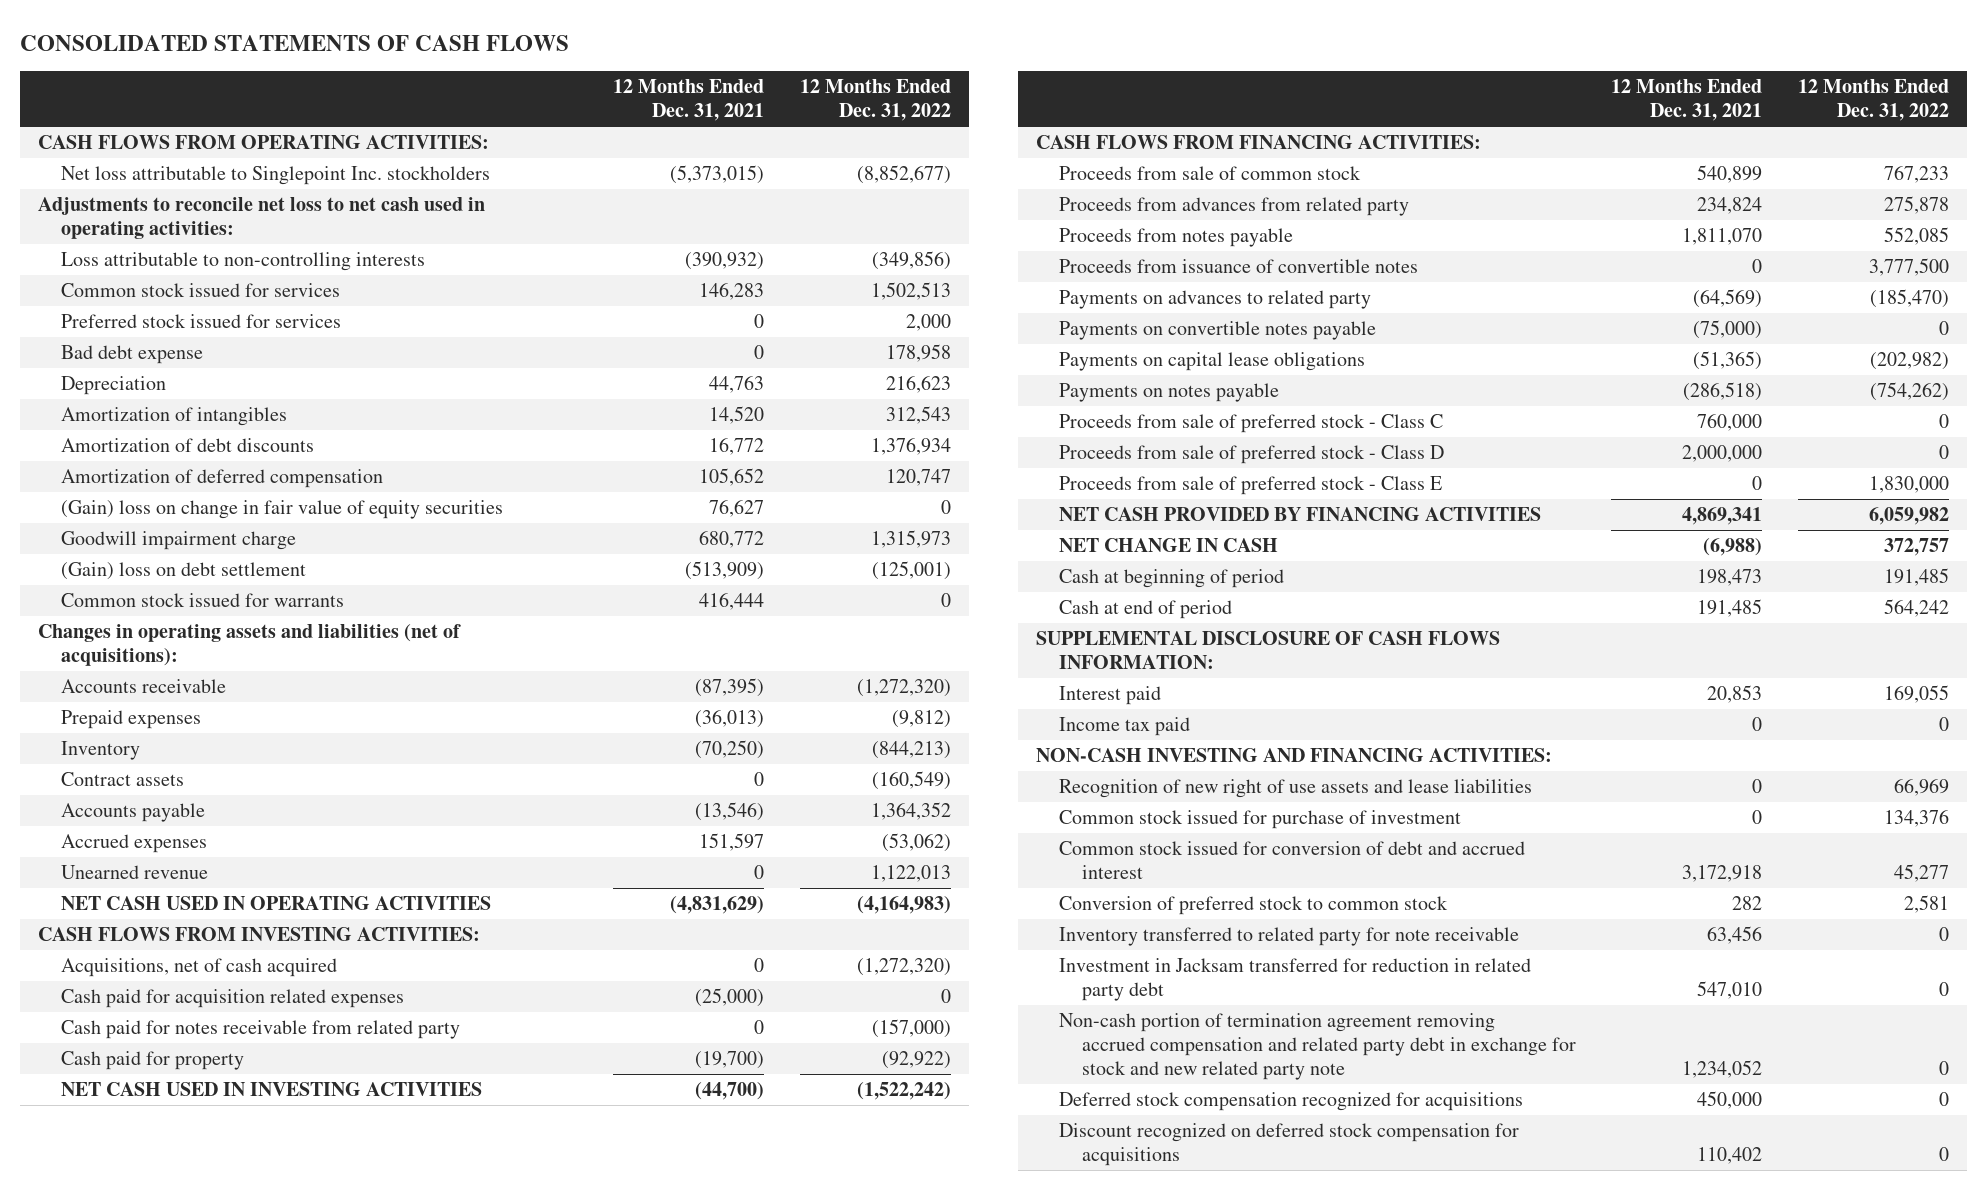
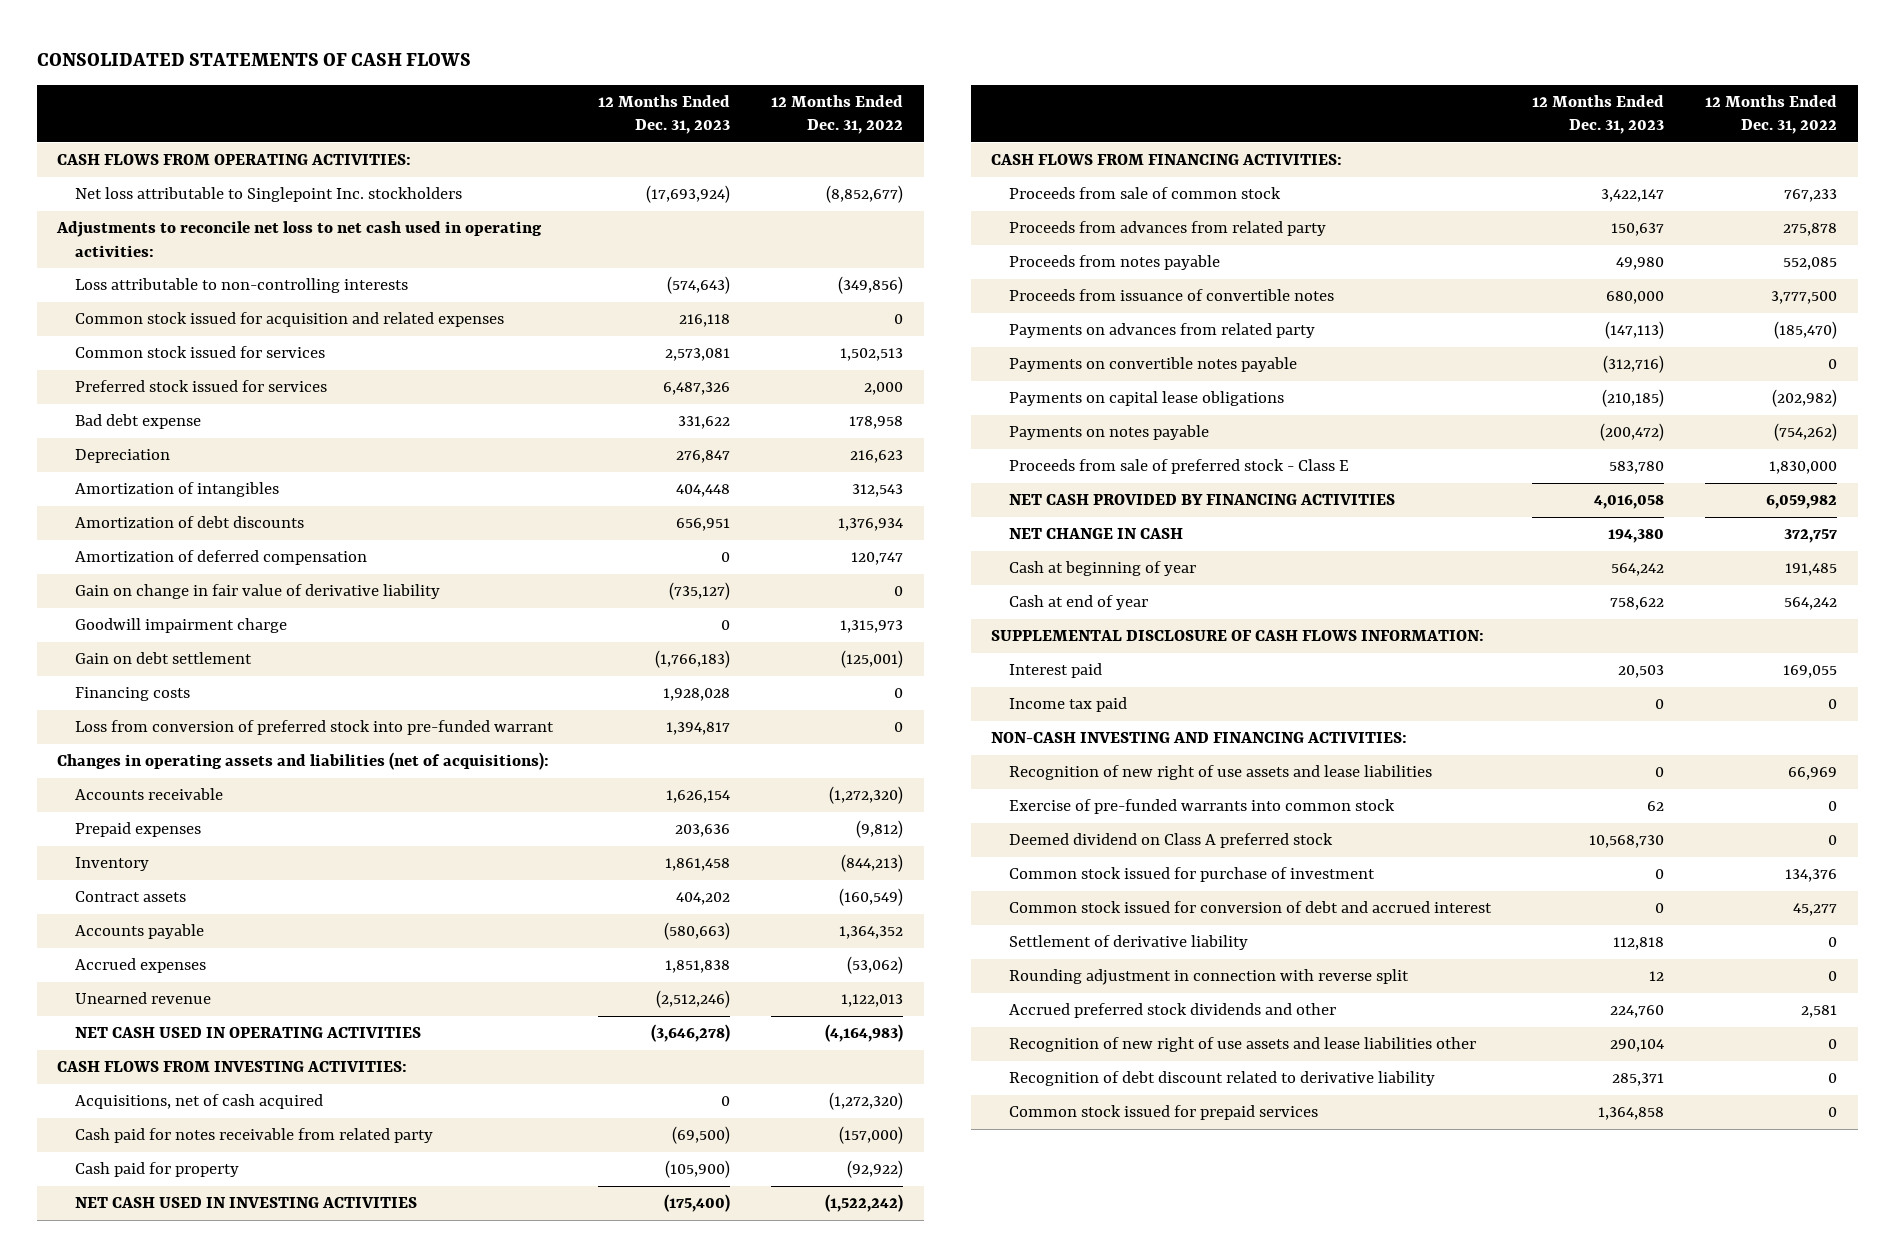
- | 12 Months Ended Dec. 31, 2021 | 12 Months Ended Dec. 31, 2022
+ | 12 Months Ended Dec. 31, 2023 | 12 Months Ended Dec. 31, 2022
+ Common stock issued for acquisition and related expenses | 216,118 | 0
- (Gain) loss on change in fair value of equity securities | 76,627 | 0
+ Gain on change in fair value of derivative liability | (735,127) | 0
- (Gain) loss on debt settlement | (513,909) | (125,001)
- Common stock issued for warrants | 416,444 | 0
+ Gain on debt settlement | (1,766,183) | (125,001)
+ Financing costs | 1,928,028 | 0
+ Loss from conversion of preferred stock into pre-funded warrant | 1,394,817 | 0
- Cash paid for acquisition related expenses | (25,000) | 0
- Payments on advances to related party | (64,569) | (185,470)
+ Payments on advances from related party | (147,113) | (185,470)
- Proceeds from sale of preferred stock - Class C | 760,000 | 0
- Proceeds from sale of preferred stock - Class D | 2,000,000 | 0
- Cash at beginning of period | 198,473 | 191,485
- Cash at end of period | 191,485 | 564,242
+ Cash at beginning of year | 564,242 | 191,485
+ Cash at end of year | 758,622 | 564,242
+ Exercise of pre-funded warrants into common stock | 62 | 0
+ Deemed dividend on Class A preferred stock | 10,568,730 | 0
- Conversion of preferred stock to common stock | 282 | 2,581
- Inventory transferred to related party for note receivable | 63,456 | 0
- Investment in Jacksam transferred for reduction in related party debt | 547,010 | 0
- Non-cash portion of termination agreement removing accrued compensation and related party debt in exchange for stock and new related party note | 1,234,052 | 0
- Deferred stock compensation recognized for acquisitions | 450,000 | 0
- Discount recognized on deferred stock compensation for acquisitions | 110,402 | 0
+ Settlement of derivative liability | 112,818 | 0
+ Rounding adjustment in connection with reverse split | 12 | 0
+ Accrued preferred stock dividends and other | 224,760 | 2,581
+ Recognition of new right of use assets and lease liabilities other | 290,104 | 0
+ Recognition of debt discount related to derivative liability | 285,371 | 0
+ Common stock issued for prepaid services | 1,364,858 | 0

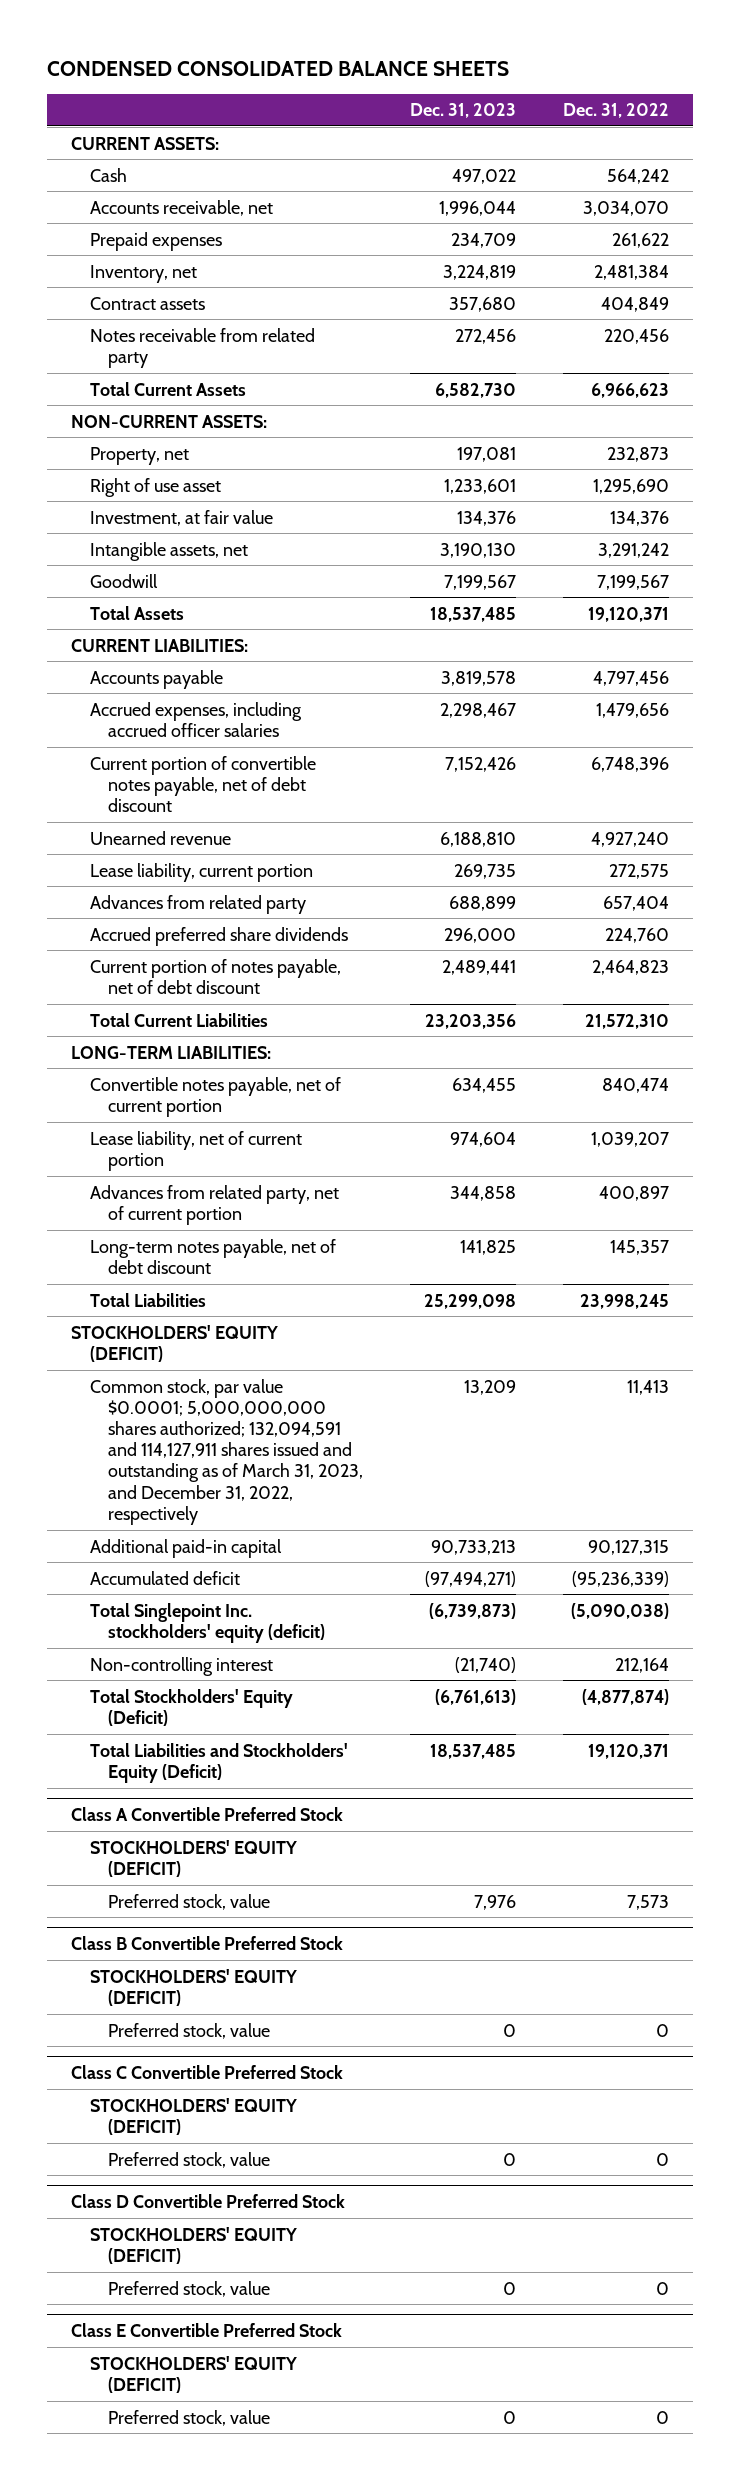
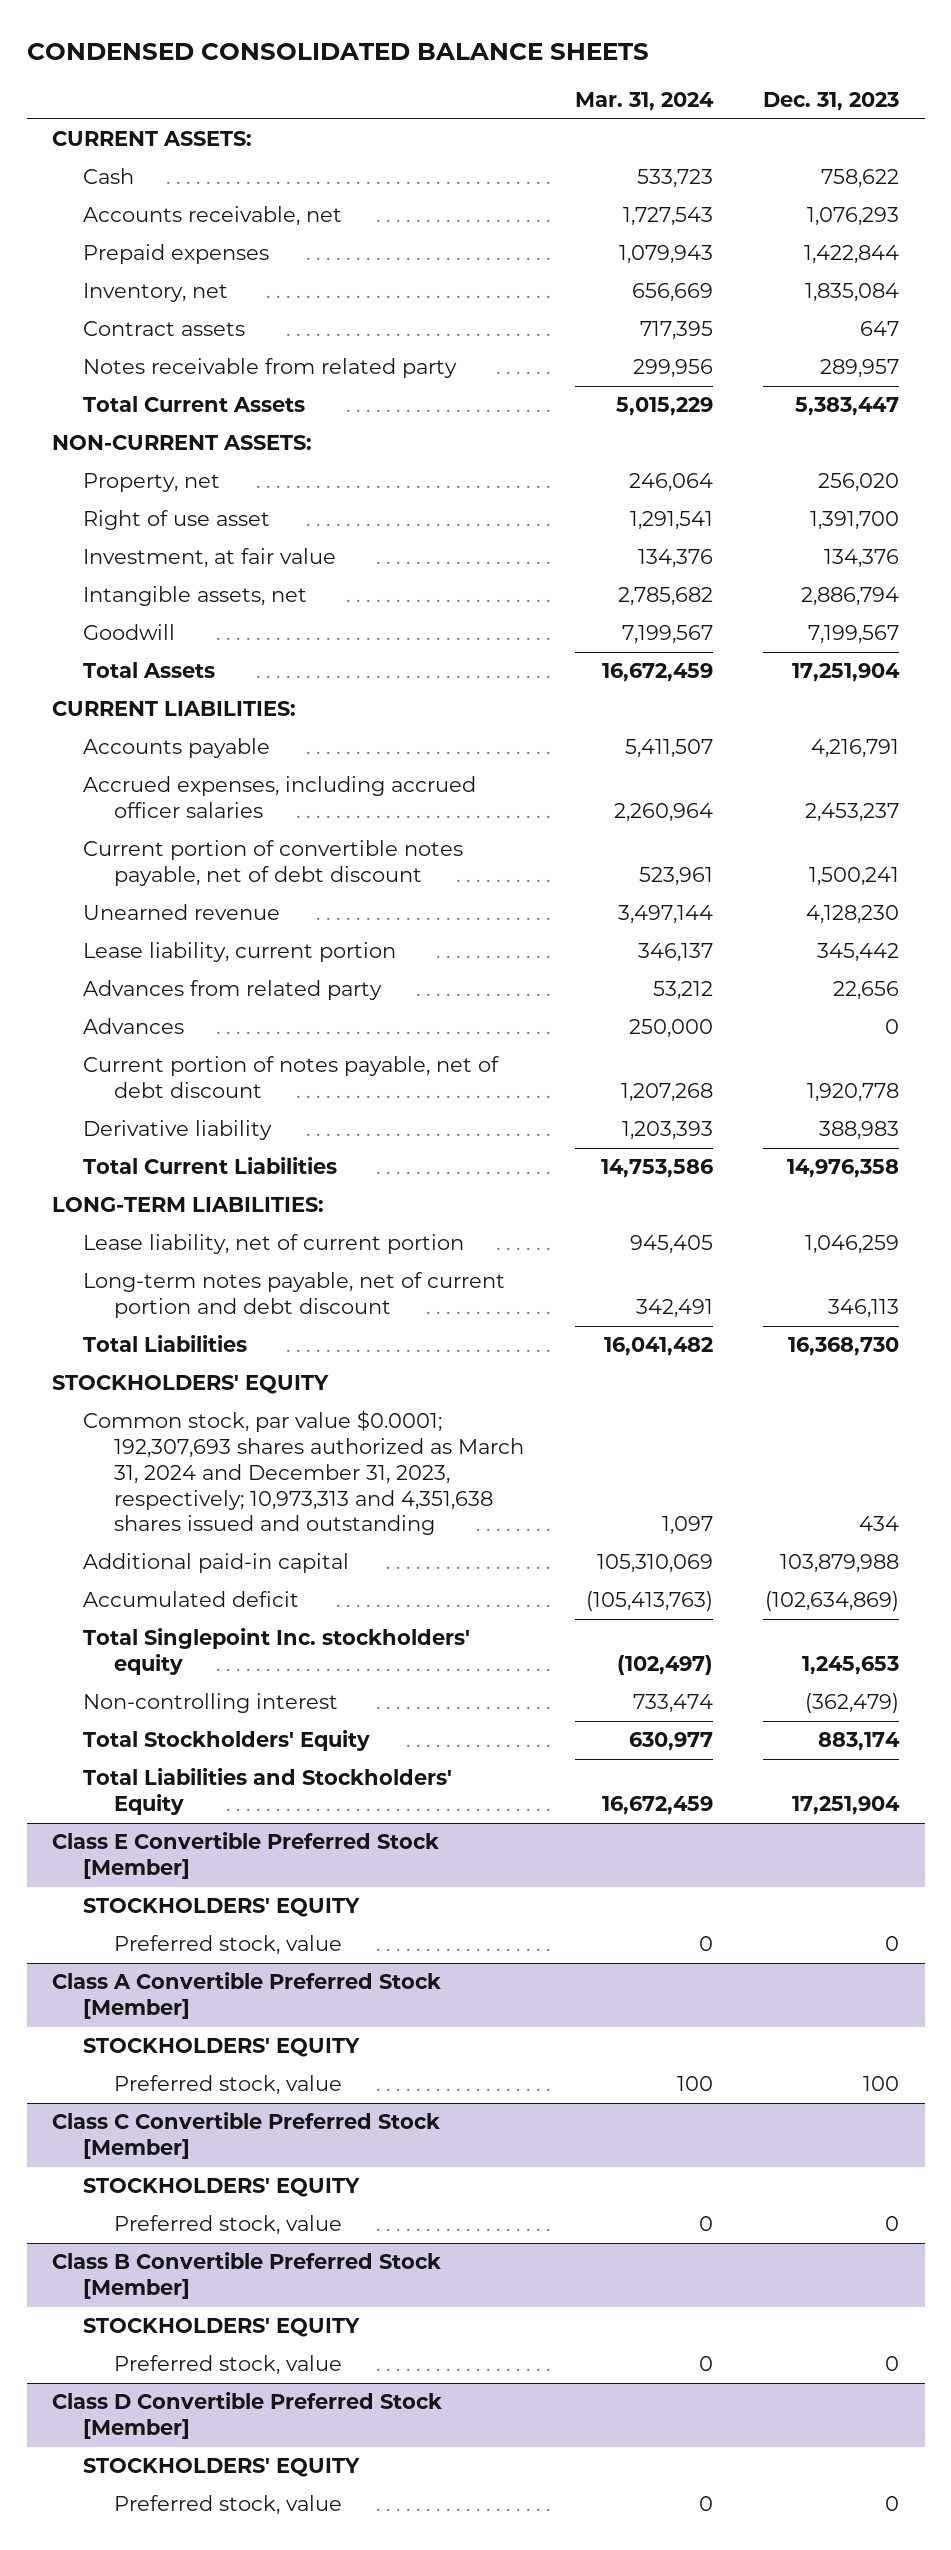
- | Dec. 31, 2023 | Dec. 31, 2022
+ | Mar. 31, 2024 | Dec. 31, 2023
- Cash | 497,022 | 564,242
- Accounts receivable, net | 1,996,044 | 3,034,070
- Prepaid expenses | 234,709 | 261,622
- Inventory, net | 3,224,819 | 2,481,384
- Contract assets | 357,680 | 404,849
- Notes receivable from related party | 272,456 | 220,456
- Total Current Assets | 6,582,730 | 6,966,623
+ Cash | 533,723 | 758,622
+ Accounts receivable, net | 1,727,543 | 1,076,293
+ Prepaid expenses | 1,079,943 | 1,422,844
+ Inventory, net | 656,669 | 1,835,084
+ Contract assets | 717,395 | 647
+ Notes receivable from related party | 299,956 | 289,957
+ Total Current Assets | 5,015,229 | 5,383,447
- Property, net | 197,081 | 232,873
- Right of use asset | 1,233,601 | 1,295,690
+ Property, net | 246,064 | 256,020
+ Right of use asset | 1,291,541 | 1,391,700
- Intangible assets, net | 3,190,130 | 3,291,242
+ Intangible assets, net | 2,785,682 | 2,886,794
- Total Assets | 18,537,485 | 19,120,371
+ Total Assets | 16,672,459 | 17,251,904
- Accounts payable | 3,819,578 | 4,797,456
- Accrued expenses, including accrued officer salaries | 2,298,467 | 1,479,656
- Current portion of convertible notes payable, net of debt discount | 7,152,426 | 6,748,396
- Unearned revenue | 6,188,810 | 4,927,240
- Lease liability, current portion | 269,735 | 272,575
- Advances from related party | 688,899 | 657,404
- Accrued preferred share dividends | 296,000 | 224,760
- Current portion of notes payable, net of debt discount | 2,489,441 | 2,464,823
- Total Current Liabilities | 23,203,356 | 21,572,310
+ Accounts payable | 5,411,507 | 4,216,791
+ Accrued expenses, including accrued officer salaries | 2,260,964 | 2,453,237
+ Current portion of convertible notes payable, net of debt discount | 523,961 | 1,500,241
+ Unearned revenue | 3,497,144 | 4,128,230
+ Lease liability, current portion | 346,137 | 345,442
+ Advances from related party | 53,212 | 22,656
+ Advances | 250,000 | 0
+ Current portion of notes payable, net of debt discount | 1,207,268 | 1,920,778
+ Derivative liability | 1,203,393 | 388,983
+ Total Current Liabilities | 14,753,586 | 14,976,358
- Convertible notes payable, net of current portion | 634,455 | 840,474
- Lease liability, net of current portion | 974,604 | 1,039,207
- Advances from related party, net of current portion | 344,858 | 400,897
- Long-term notes payable, net of debt discount | 141,825 | 145,357
- Total Liabilities | 25,299,098 | 23,998,245
- STOCKHOLDERS' EQUITY (DEFICIT)
- Common stock, par value $0.0001; 5,000,000,000 shares authorized; 132,094,591 and 114,127,911 shares issued and outstanding as of March 31, 2023, and December 31, 2022, respectively | 13,209 | 11,413
- Additional paid-in capital | 90,733,213 | 90,127,315
- Accumulated deficit | (97,494,271) | (95,236,339)
- Total Singlepoint Inc. stockholders' equity (deficit) | (6,739,873) | (5,090,038)
- Non-controlling interest | (21,740) | 212,164
- Total Stockholders' Equity (Deficit) | (6,761,613) | (4,877,874)
- Total Liabilities and Stockholders' Equity (Deficit) | 18,537,485 | 19,120,371
- Class A Convertible Preferred Stock
- STOCKHOLDERS' EQUITY (DEFICIT)
- Preferred stock, value | 7,976 | 7,573
- Class B Convertible Preferred Stock
- STOCKHOLDERS' EQUITY (DEFICIT)
+ Lease liability, net of current portion | 945,405 | 1,046,259
+ Long-term notes payable, net of current portion and debt discount | 342,491 | 346,113
+ Total Liabilities | 16,041,482 | 16,368,730
+ STOCKHOLDERS' EQUITY
+ Common stock, par value $0.0001; 192,307,693 shares authorized as March 31, 2024 and December 31, 2023, respectively; 10,973,313 and 4,351,638 shares issued and outstanding | 1,097 | 434
+ Additional paid-in capital | 105,310,069 | 103,879,988
+ Accumulated deficit | (105,413,763) | (102,634,869)
+ Total Singlepoint Inc. stockholders' equity | (102,497) | 1,245,653
+ Non-controlling interest | 733,474 | (362,479)
+ Total Stockholders' Equity | 630,977 | 883,174
+ Total Liabilities and Stockholders' Equity | 16,672,459 | 17,251,904
+ Class E Convertible Preferred Stock [Member]
+ STOCKHOLDERS' EQUITY
- Class C Convertible Preferred Stock
- STOCKHOLDERS' EQUITY (DEFICIT)
+ Class A Convertible Preferred Stock [Member]
+ STOCKHOLDERS' EQUITY
+ Preferred stock, value | 100 | 100
+ Class C Convertible Preferred Stock [Member]
+ STOCKHOLDERS' EQUITY
- Class D Convertible Preferred Stock
- STOCKHOLDERS' EQUITY (DEFICIT)
+ Class B Convertible Preferred Stock [Member]
+ STOCKHOLDERS' EQUITY
- Class E Convertible Preferred Stock
- STOCKHOLDERS' EQUITY (DEFICIT)
+ Class D Convertible Preferred Stock [Member]
+ STOCKHOLDERS' EQUITY

